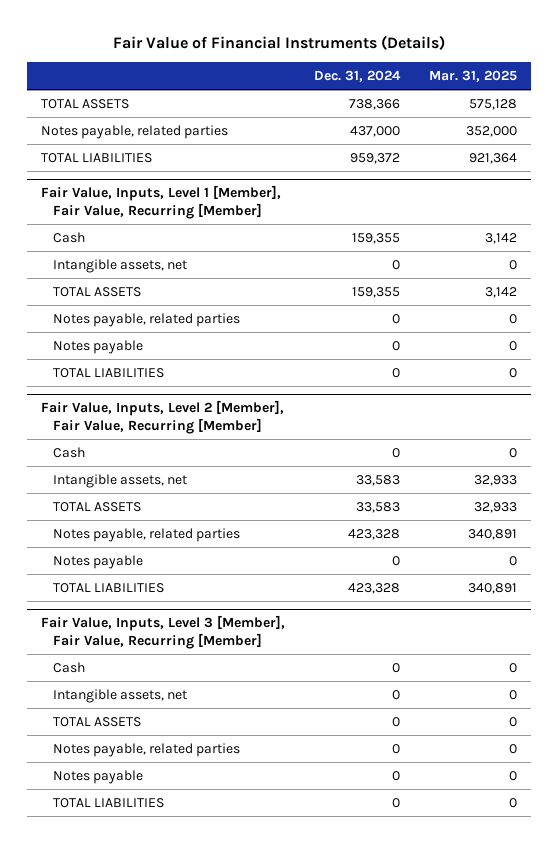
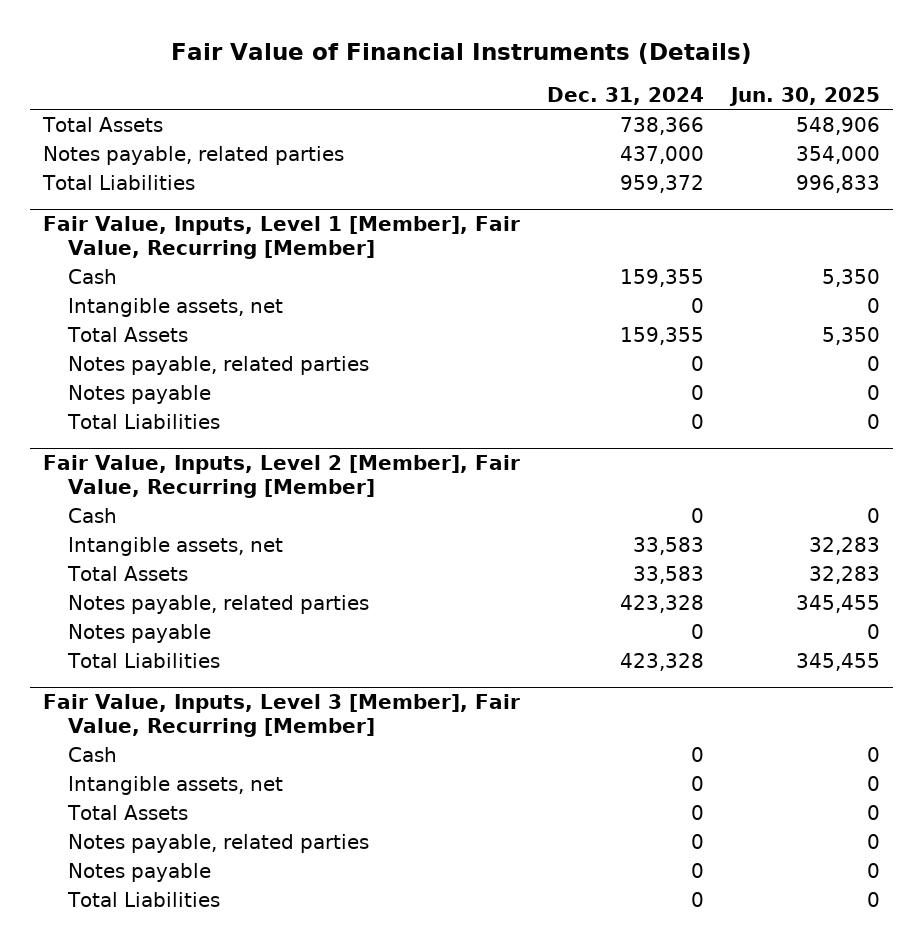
- | Dec. 31, 2024 | Mar. 31, 2025
+ | Dec. 31, 2024 | Jun. 30, 2025
- TOTAL ASSETS | 738,366 | 575,128
+ Total Assets | 738,366 | 548,906
- TOTAL LIABILITIES | 959,372 | 921,364
+ Total Liabilities | 959,372 | 996,833
@ Fair Value, Inputs, Level 1 [Member], Fair Value, Recurring [Member]
- TOTAL ASSETS | 159,355 | 3,142
+ Total Assets | 159,355 | 5,350
- TOTAL LIABILITIES | 0 | 0
+ Total Liabilities | 0 | 0
@ Fair Value, Inputs, Level 2 [Member], Fair Value, Recurring [Member]
- TOTAL ASSETS | 33,583 | 32,933
+ Total Assets | 33,583 | 32,283
- TOTAL LIABILITIES | 423,328 | 340,891
+ Total Liabilities | 423,328 | 345,455
@ Fair Value, Inputs, Level 3 [Member], Fair Value, Recurring [Member]
- TOTAL ASSETS | 0 | 0
+ Total Assets | 0 | 0
- TOTAL LIABILITIES | 0 | 0
+ Total Liabilities | 0 | 0

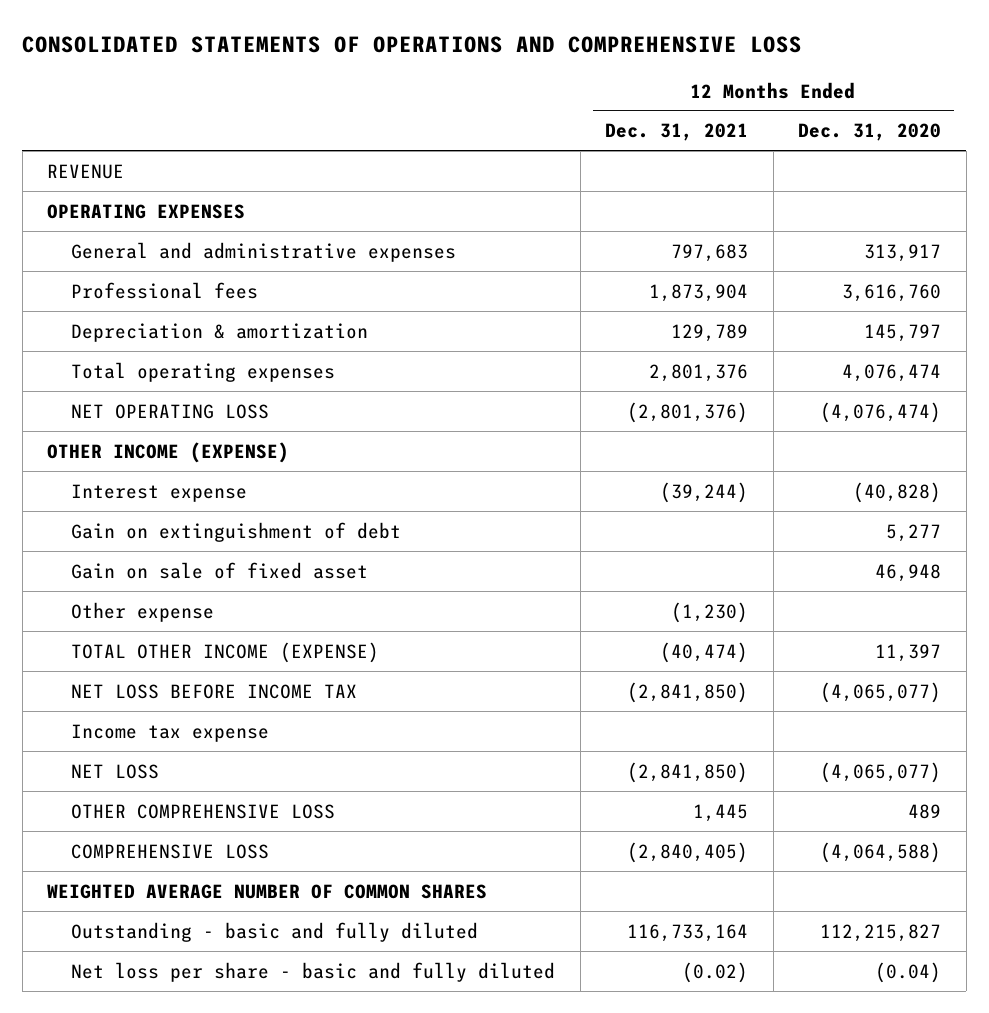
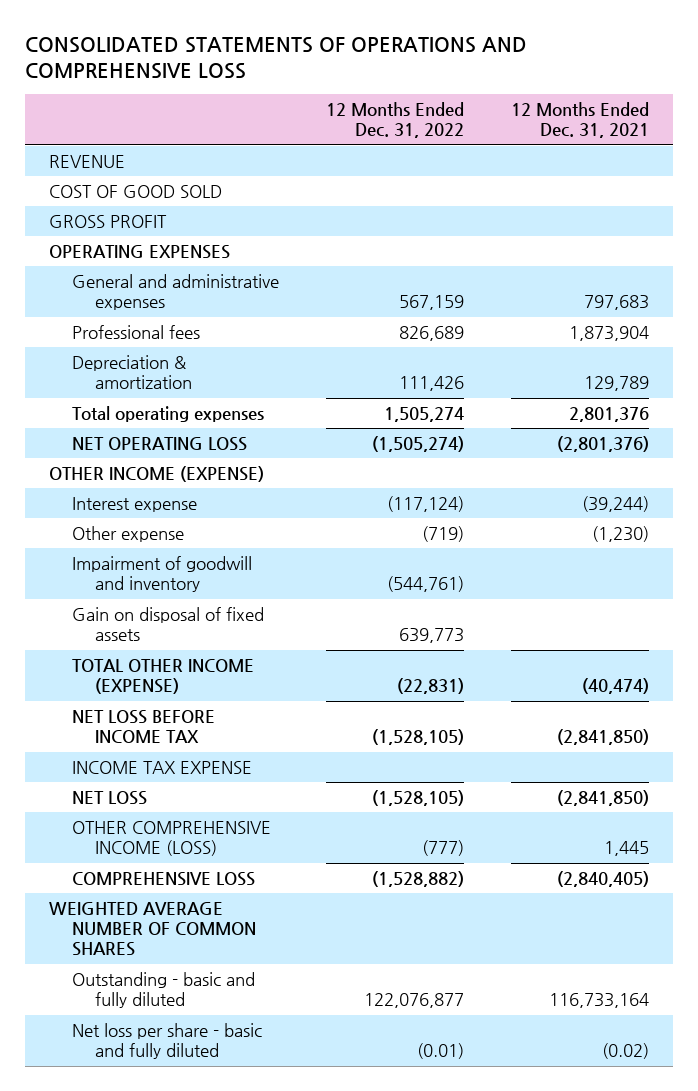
- | 12 Months Ended Dec. 31, 2021 | 12 Months Ended Dec. 31, 2020
+ | 12 Months Ended Dec. 31, 2022 | 12 Months Ended Dec. 31, 2021
+ COST OF GOOD SOLD
+ GROSS PROFIT
- Gain on extinguishment of debt | | 5,277
- Gain on sale of fixed asset | | 46,948
+ Impairment of goodwill and inventory | (544,761) |
+ Gain on disposal of fixed assets | 639,773 |
- Income tax expense
+ INCOME TAX EXPENSE
- OTHER COMPREHENSIVE LOSS | 1,445 | 489
+ OTHER COMPREHENSIVE INCOME (LOSS) | (777) | 1,445

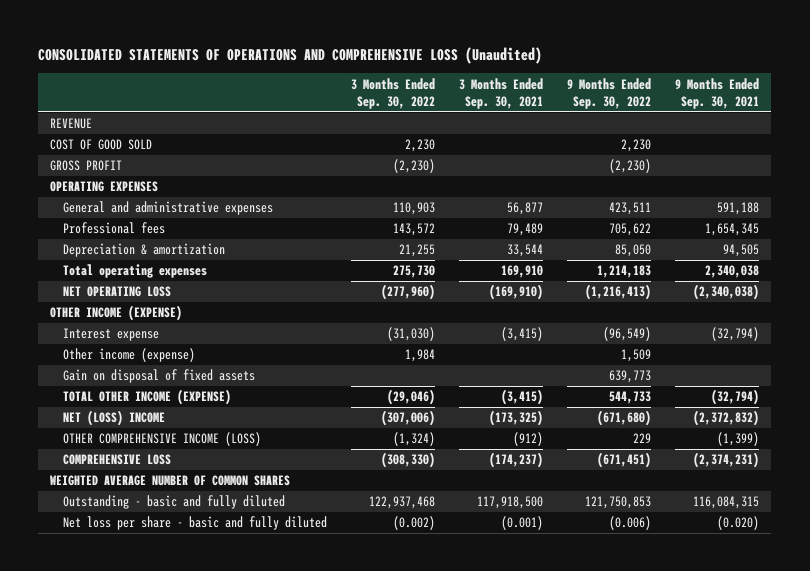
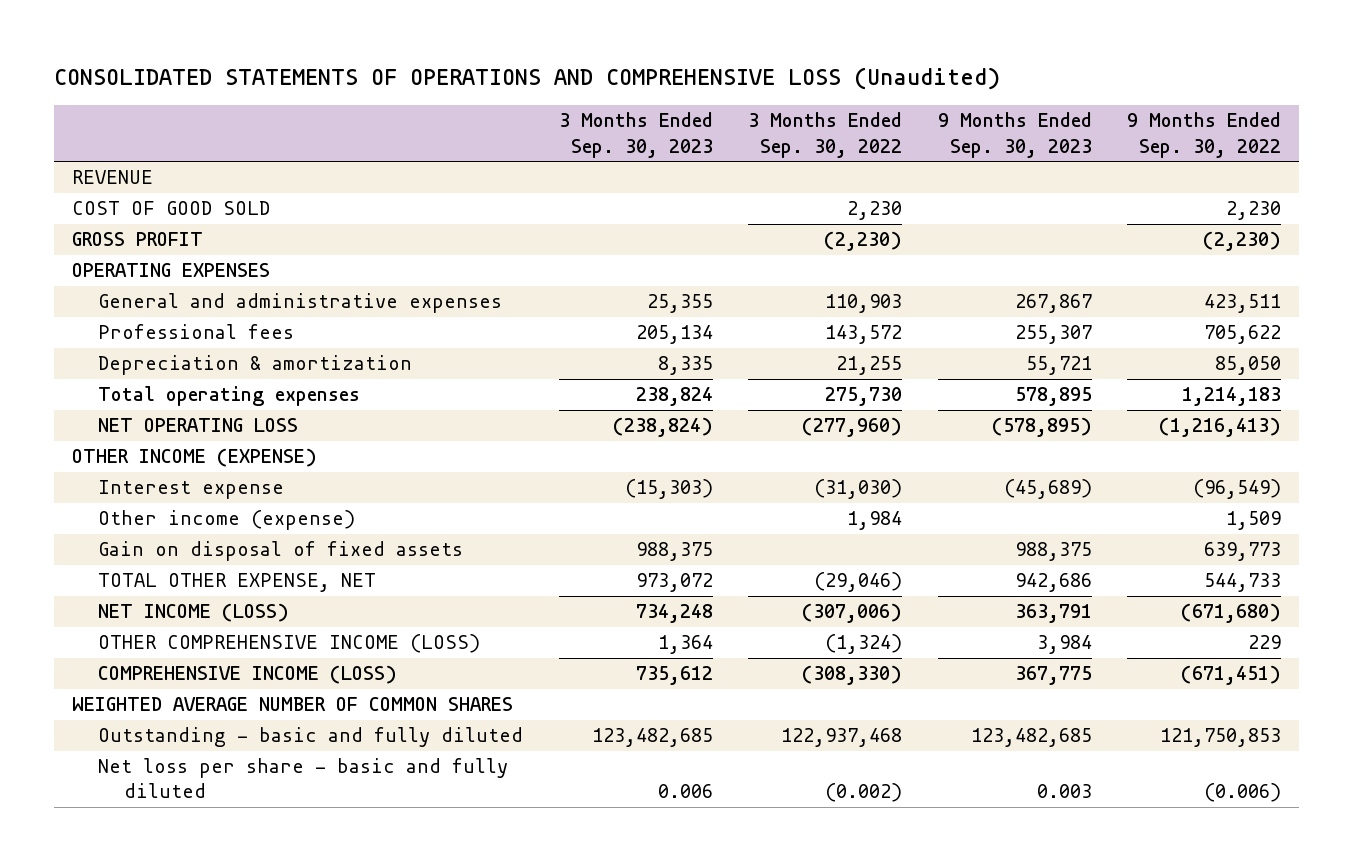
- | 3 Months Ended Sep. 30, 2022 | 3 Months Ended Sep. 30, 2021 | 9 Months Ended Sep. 30, 2022 | 9 Months Ended Sep. 30, 2021
+ | 3 Months Ended Sep. 30, 2023 | 3 Months Ended Sep. 30, 2022 | 9 Months Ended Sep. 30, 2023 | 9 Months Ended Sep. 30, 2022
- TOTAL OTHER INCOME (EXPENSE) | (29,046) | (3,415) | 544,733 | (32,794)
- NET (LOSS) INCOME | (307,006) | (173,325) | (671,680) | (2,372,832)
+ TOTAL OTHER EXPENSE, NET | 973,072 | (29,046) | 942,686 | 544,733
+ NET INCOME (LOSS) | 734,248 | (307,006) | 363,791 | (671,680)
- COMPREHENSIVE LOSS | (308,330) | (174,237) | (671,451) | (2,374,231)
+ COMPREHENSIVE INCOME (LOSS) | 735,612 | (308,330) | 367,775 | (671,451)

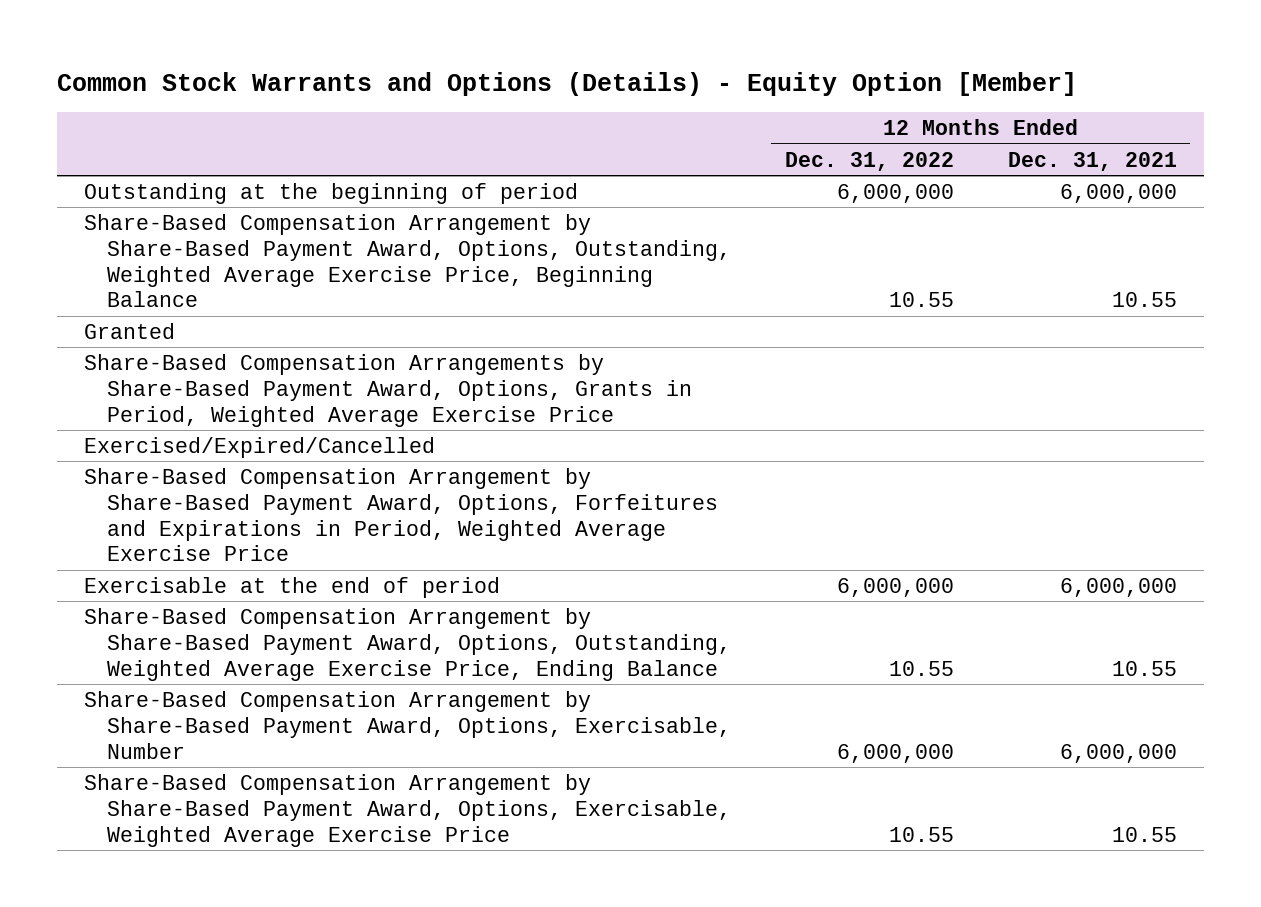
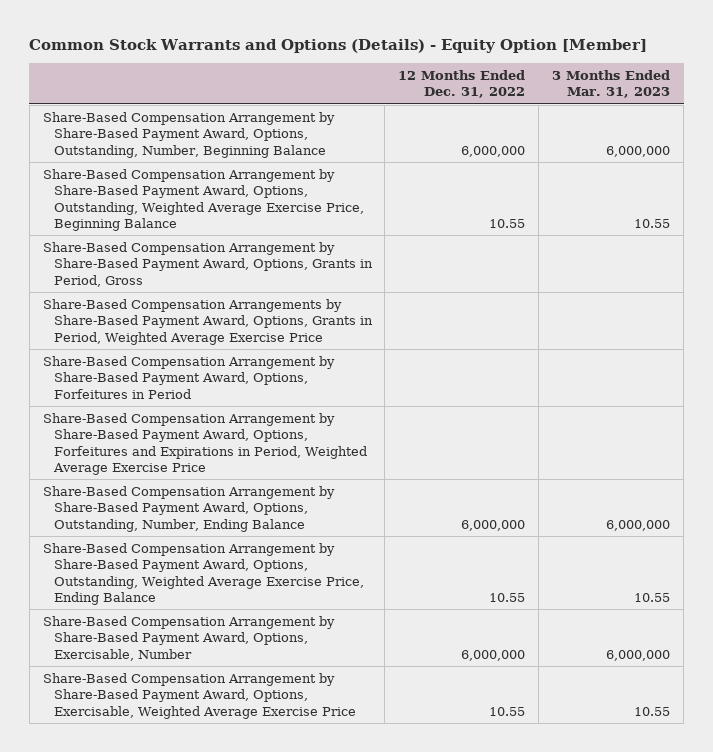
- | 12 Months Ended Dec. 31, 2022 | 12 Months Ended Dec. 31, 2021
+ | 12 Months Ended Dec. 31, 2022 | 3 Months Ended Mar. 31, 2023
- Outstanding at the beginning of period | 6,000,000 | 6,000,000
+ Share-Based Compensation Arrangement by Share-Based Payment Award, Options, Outstanding, Number, Beginning Balance | 6,000,000 | 6,000,000
- Granted
+ Share-Based Compensation Arrangement by Share-Based Payment Award, Options, Grants in Period, Gross
- Exercised/Expired/Cancelled
+ Share-Based Compensation Arrangement by Share-Based Payment Award, Options, Forfeitures in Period
- Exercisable at the end of period | 6,000,000 | 6,000,000
+ Share-Based Compensation Arrangement by Share-Based Payment Award, Options, Outstanding, Number, Ending Balance | 6,000,000 | 6,000,000

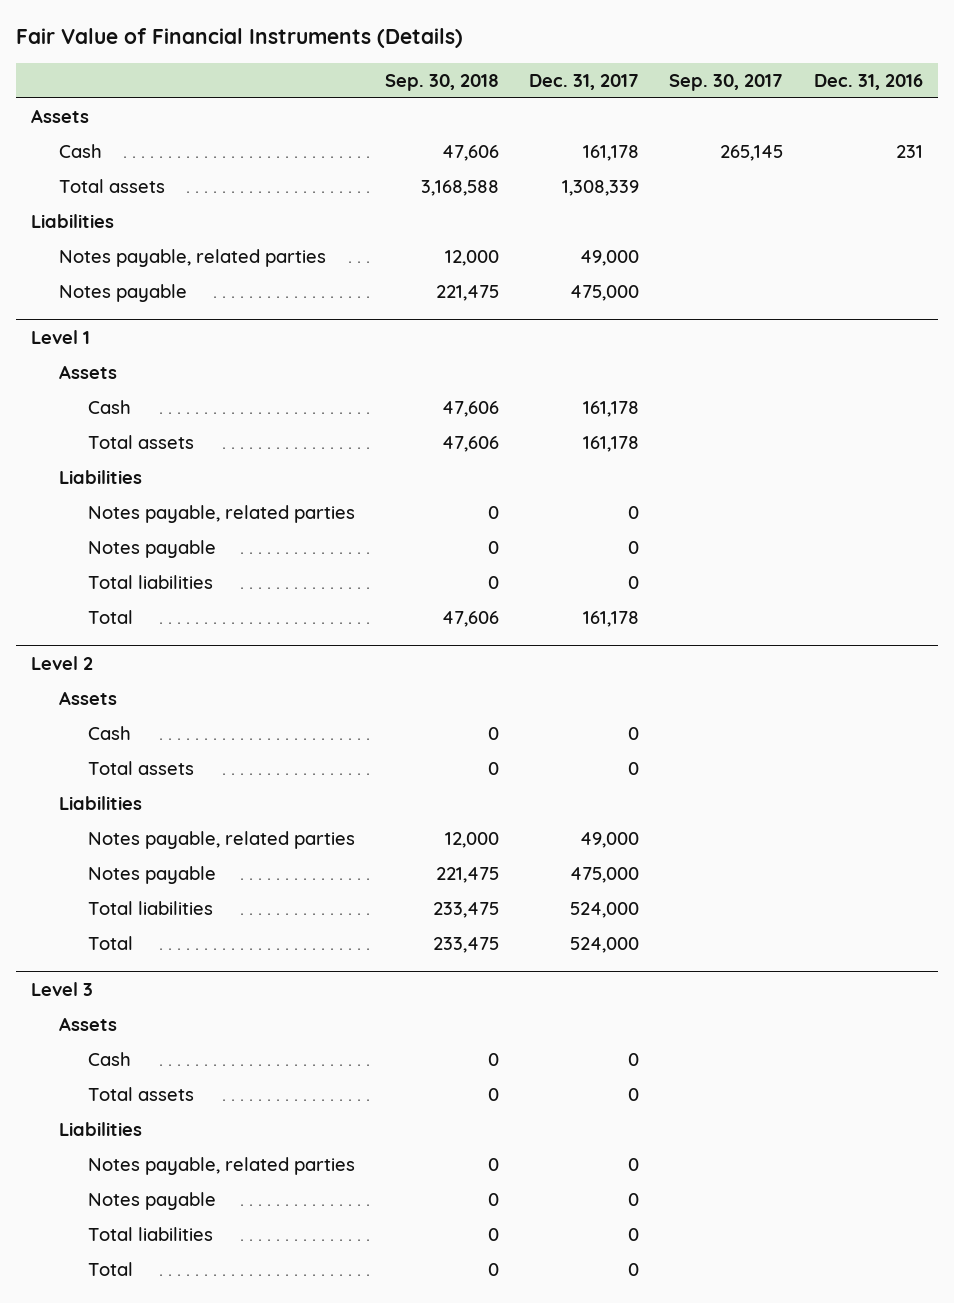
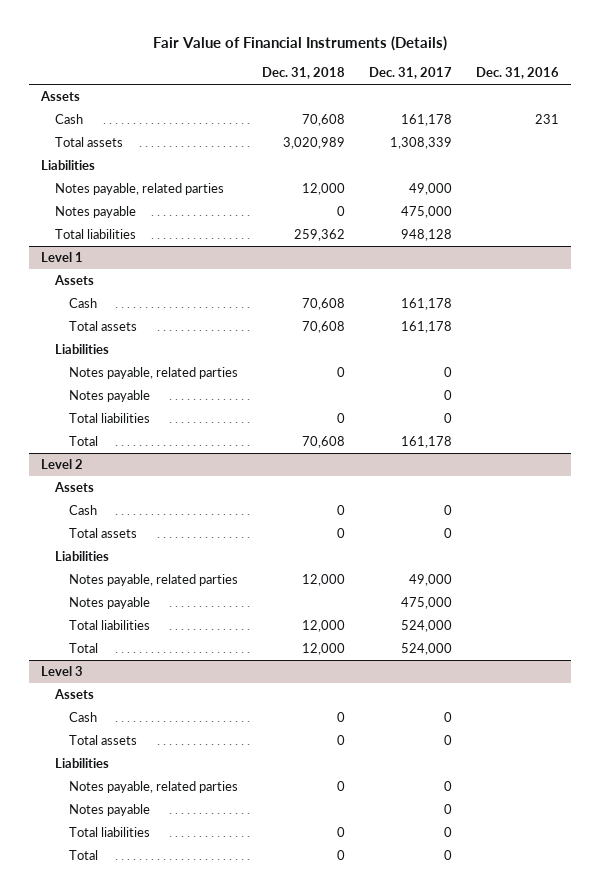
- | Sep. 30, 2018 | Dec. 31, 2017 | Sep. 30, 2017 | Dec. 31, 2016
+ | Dec. 31, 2018 | Dec. 31, 2017 | Dec. 31, 2016
+ Total liabilities | 259,362 | 948,128 |

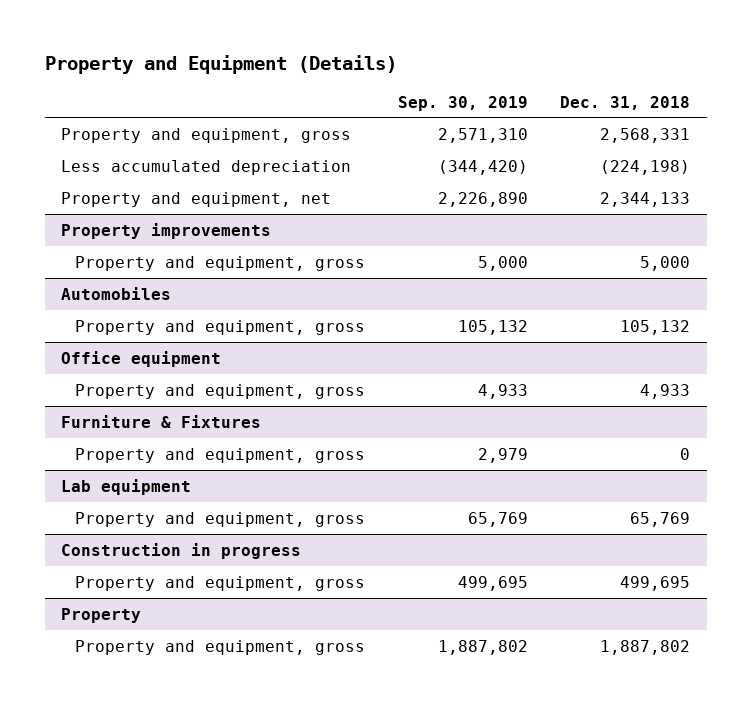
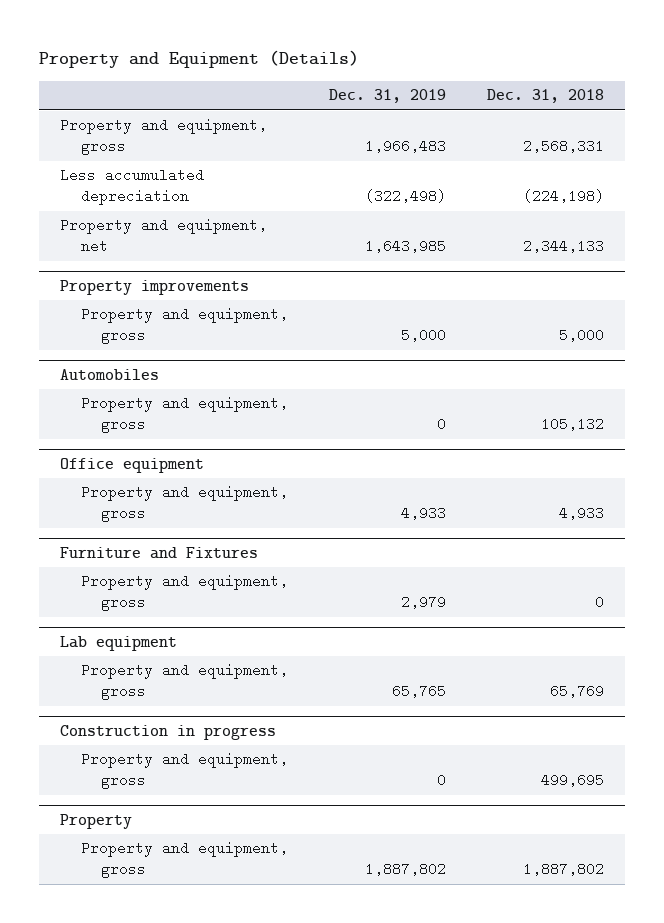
- | Sep. 30, 2019 | Dec. 31, 2018
+ | Dec. 31, 2019 | Dec. 31, 2018
- Furniture & Fixtures
+ Furniture and Fixtures

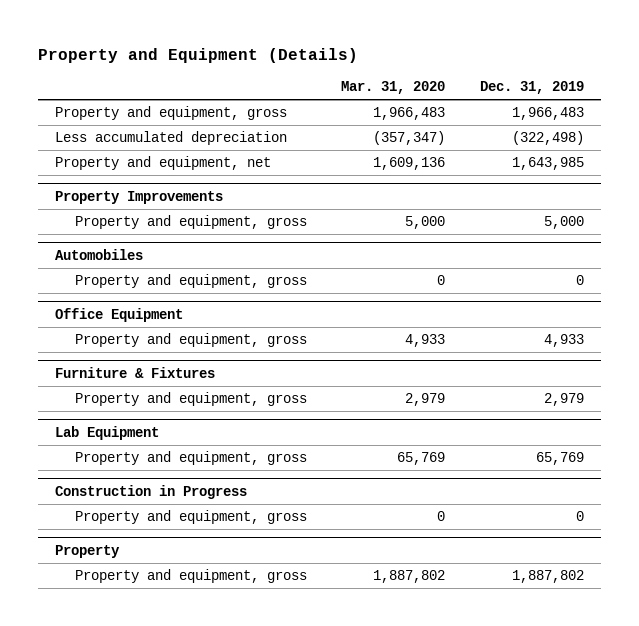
- | Dec. 31, 2019 | Dec. 31, 2018
+ | Mar. 31, 2020 | Dec. 31, 2019
- Property improvements
+ Property Improvements
- Office equipment
+ Office Equipment
- Furniture and Fixtures
+ Furniture & Fixtures
- Lab equipment
- Property and equipment, gross | 65,765 | 65,769
- Construction in progress
+ Lab Equipment
+ Property and equipment, gross | 65,769 | 65,769
+ Construction in Progress

